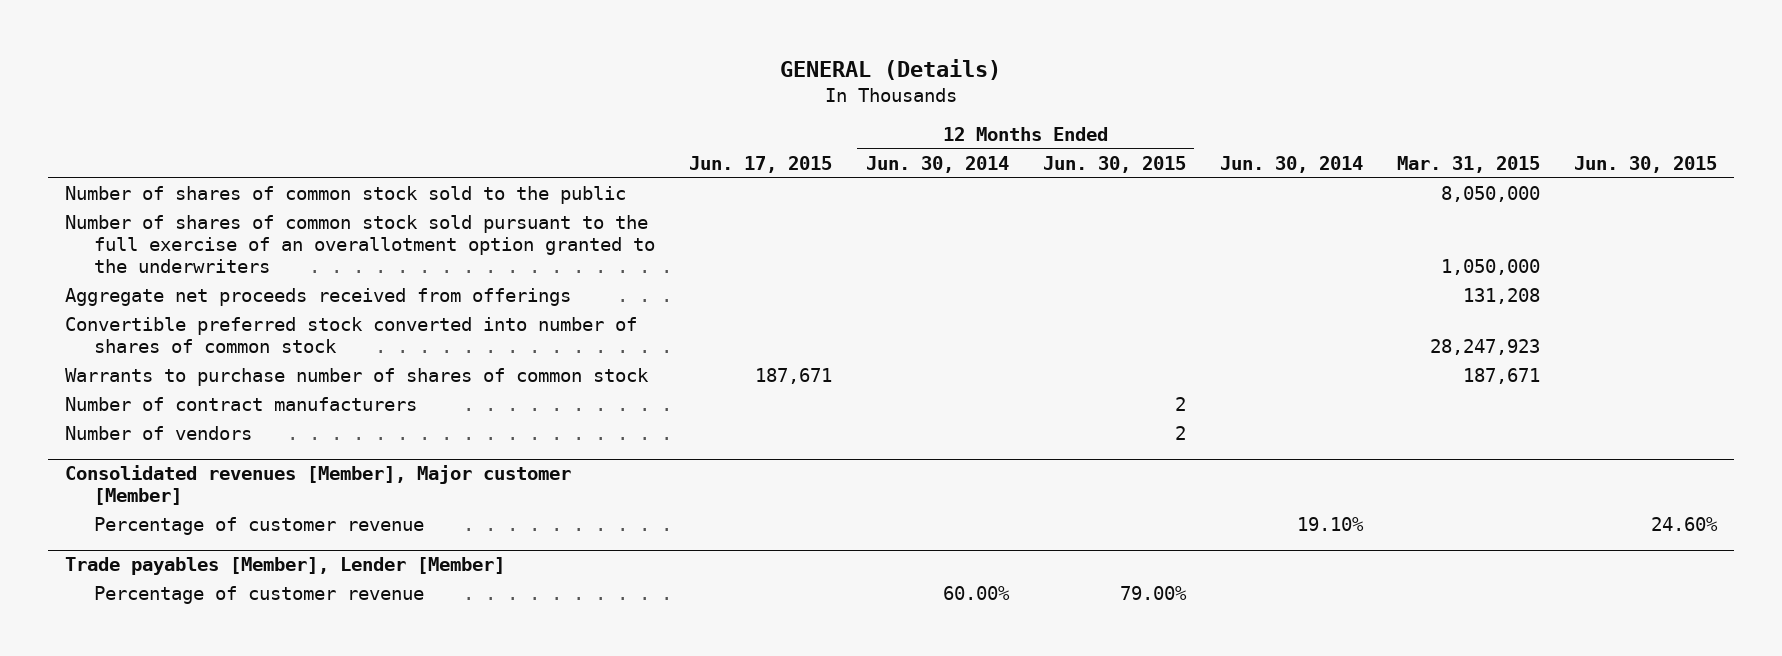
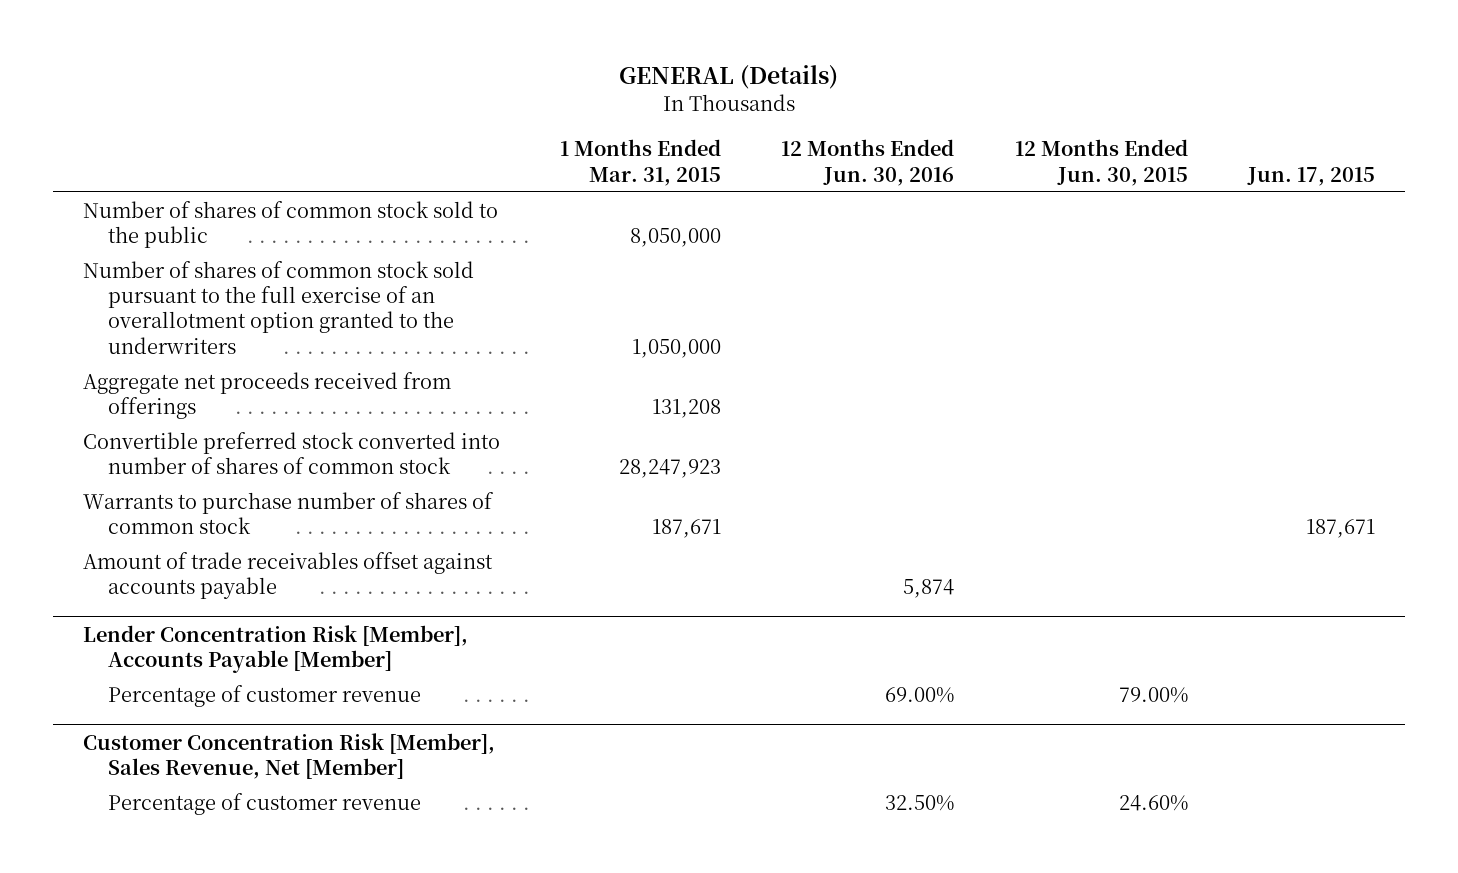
- | Jun. 17, 2015 | 12 Months Ended Jun. 30, 2014 | 12 Months Ended Jun. 30, 2015 | Jun. 30, 2014 | Mar. 31, 2015 | Jun. 30, 2015
+ | 1 Months Ended Mar. 31, 2015 | 12 Months Ended Jun. 30, 2016 | 12 Months Ended Jun. 30, 2015 | Jun. 17, 2015
- Number of contract manufacturers | | | 2 | | |
- Number of vendors | | | 2 | | |
- Consolidated revenues [Member], Major customer [Member]
- Percentage of customer revenue | | | | 19.10% | | 24.60%
- Trade payables [Member], Lender [Member]
+ Amount of trade receivables offset against accounts payable | | 5,874 | |
+ Lender Concentration Risk [Member], Accounts Payable [Member]
+ Customer Concentration Risk [Member], Sales Revenue, Net [Member]
+ Percentage of customer revenue | | 32.50% | 24.60% |

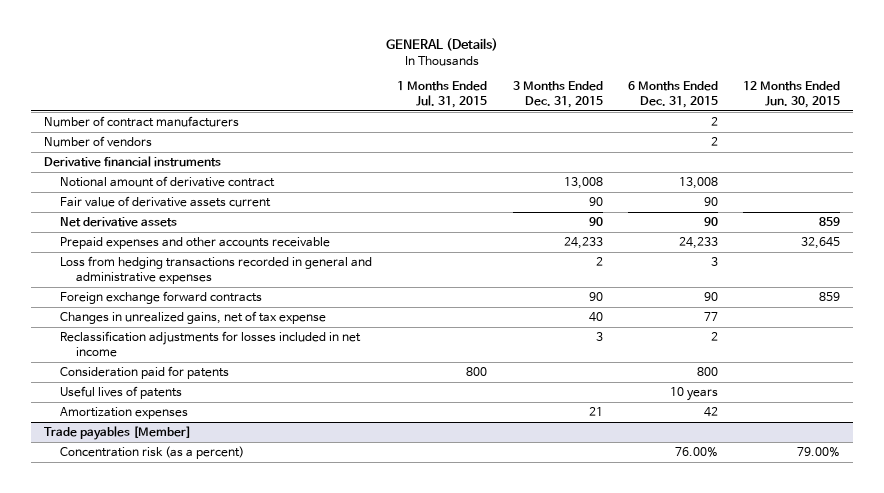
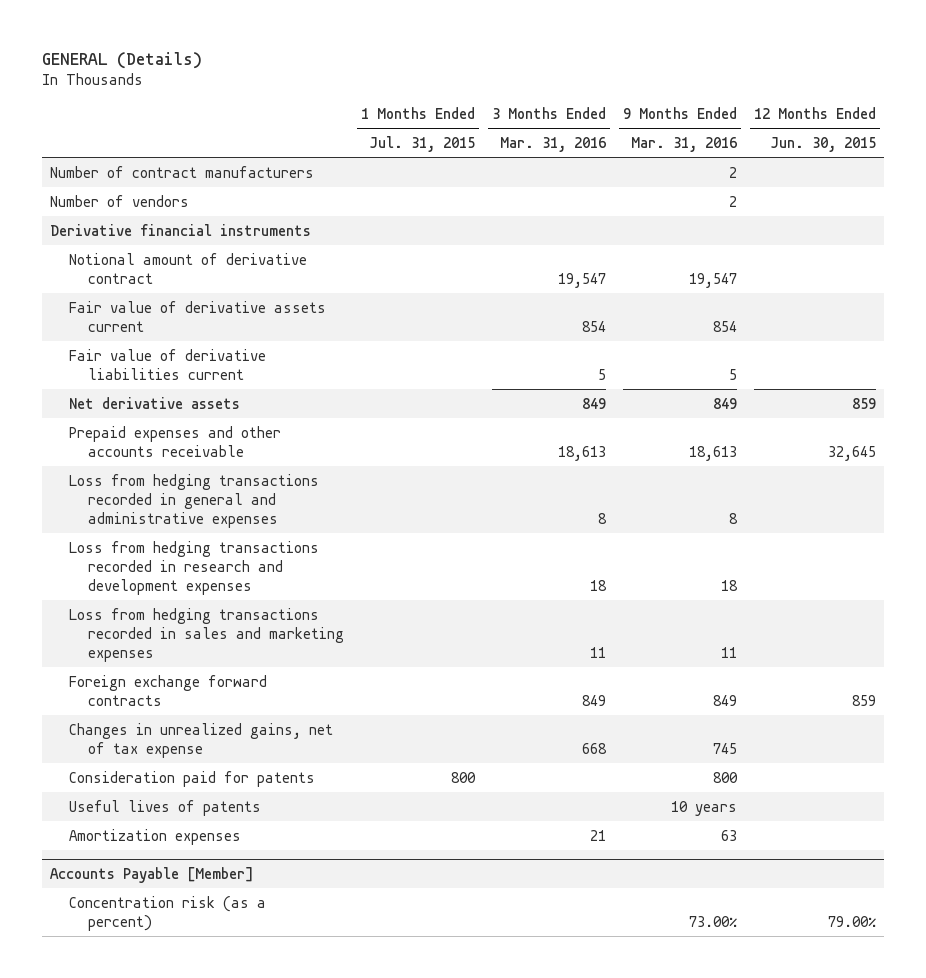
- | 1 Months Ended Jul. 31, 2015 | 3 Months Ended Dec. 31, 2015 | 6 Months Ended Dec. 31, 2015 | 12 Months Ended Jun. 30, 2015
+ | 1 Months Ended Jul. 31, 2015 | 3 Months Ended Mar. 31, 2016 | 9 Months Ended Mar. 31, 2016 | 12 Months Ended Jun. 30, 2015
+ Fair value of derivative liabilities current | | 5 | 5 |
+ Loss from hedging transactions recorded in research and development expenses | | 18 | 18 |
+ Loss from hedging transactions recorded in sales and marketing expenses | | 11 | 11 |
- Reclassification adjustments for losses included in net income | | 3 | 2 |
- Trade payables [Member]
+ Accounts Payable [Member]

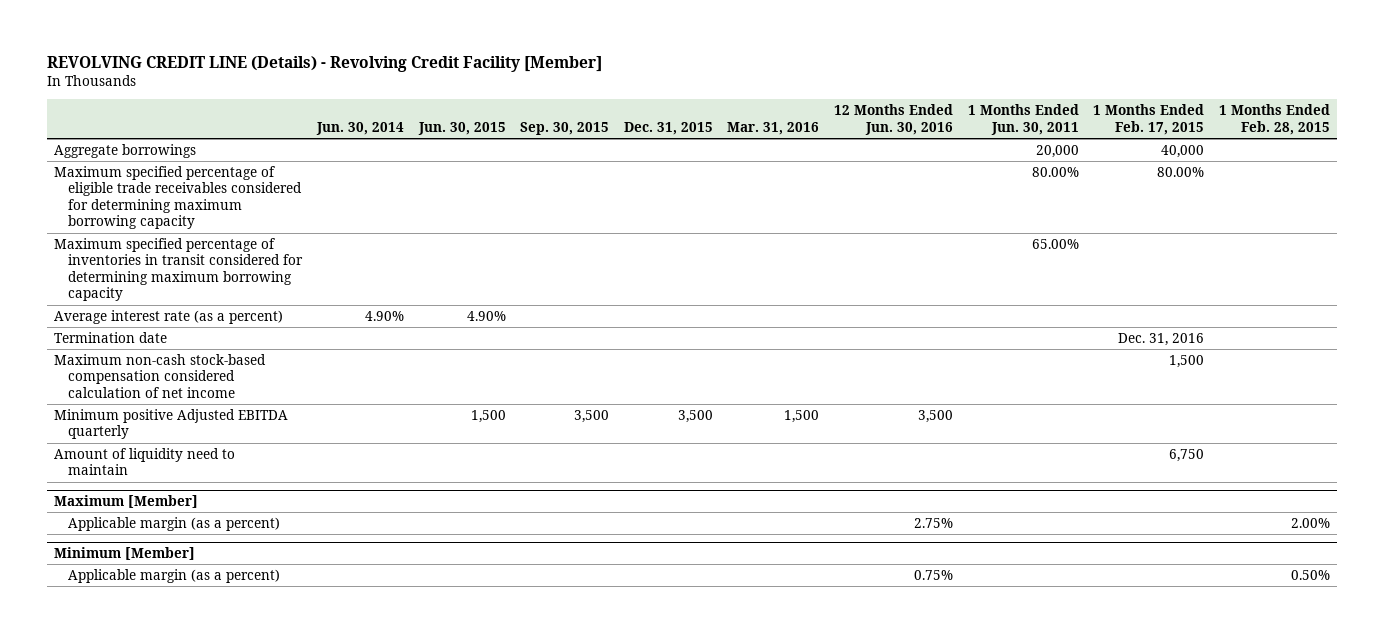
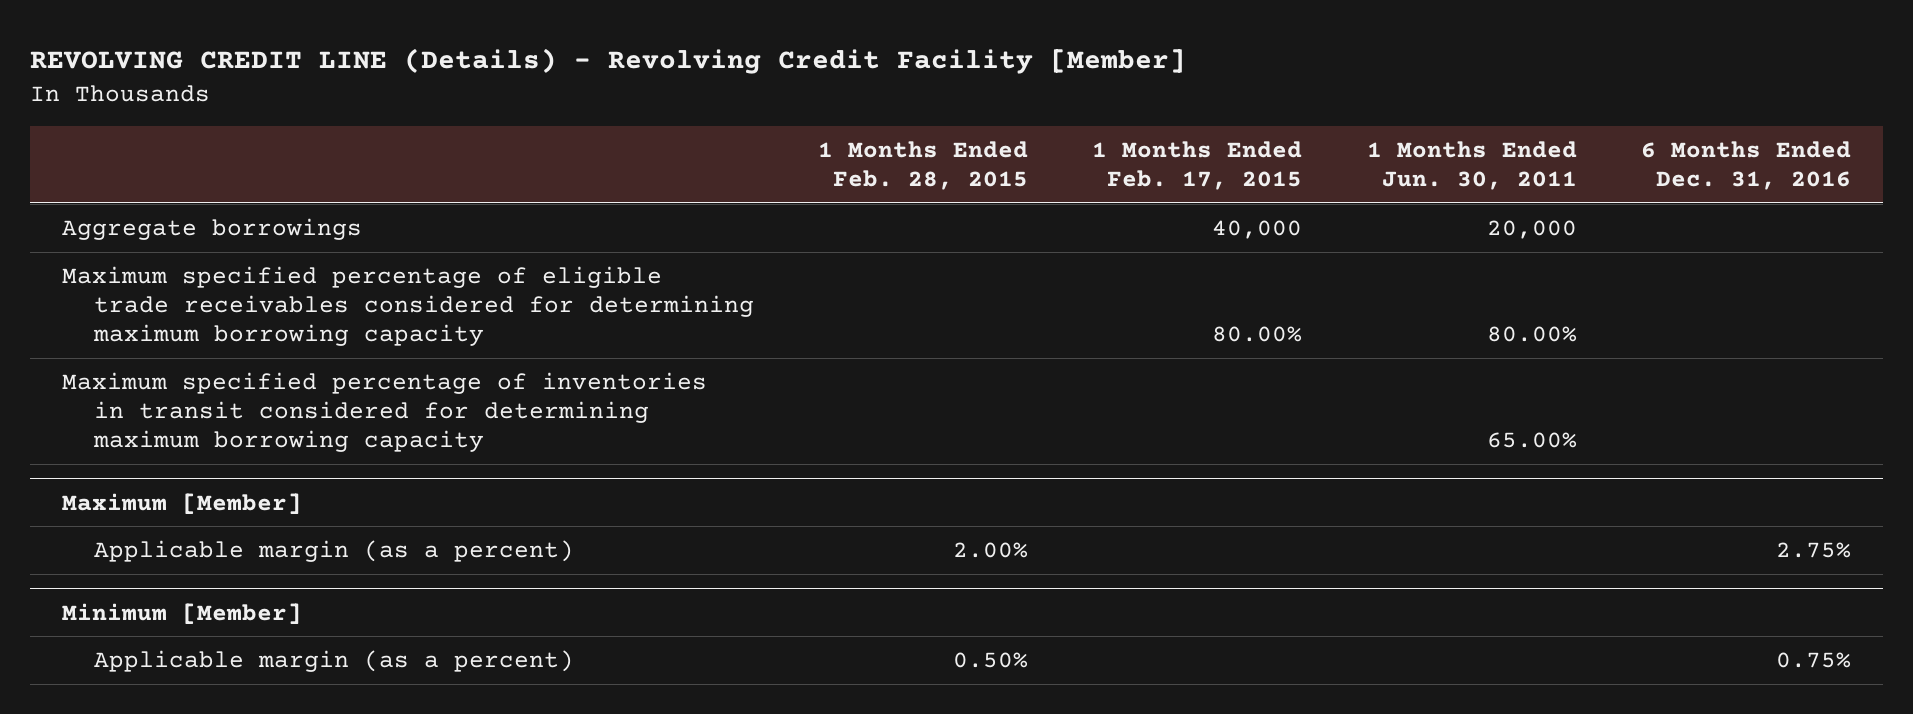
- | Jun. 30, 2014 | Jun. 30, 2015 | Sep. 30, 2015 | Dec. 31, 2015 | Mar. 31, 2016 | 12 Months Ended Jun. 30, 2016 | 1 Months Ended Jun. 30, 2011 | 1 Months Ended Feb. 17, 2015 | 1 Months Ended Feb. 28, 2015
+ | 1 Months Ended Feb. 28, 2015 | 1 Months Ended Feb. 17, 2015 | 1 Months Ended Jun. 30, 2011 | 6 Months Ended Dec. 31, 2016
- Average interest rate (as a percent) | 4.90% | 4.90% | | | | | | |
- Termination date | | | | | | | | Dec. 31, 2016 |
- Maximum non-cash stock-based compensation considered calculation of net income | | | | | | | | 1,500 |
- Minimum positive Adjusted EBITDA quarterly | | 1,500 | 3,500 | 3,500 | 1,500 | 3,500 | | |
- Amount of liquidity need to maintain | | | | | | | | 6,750 |

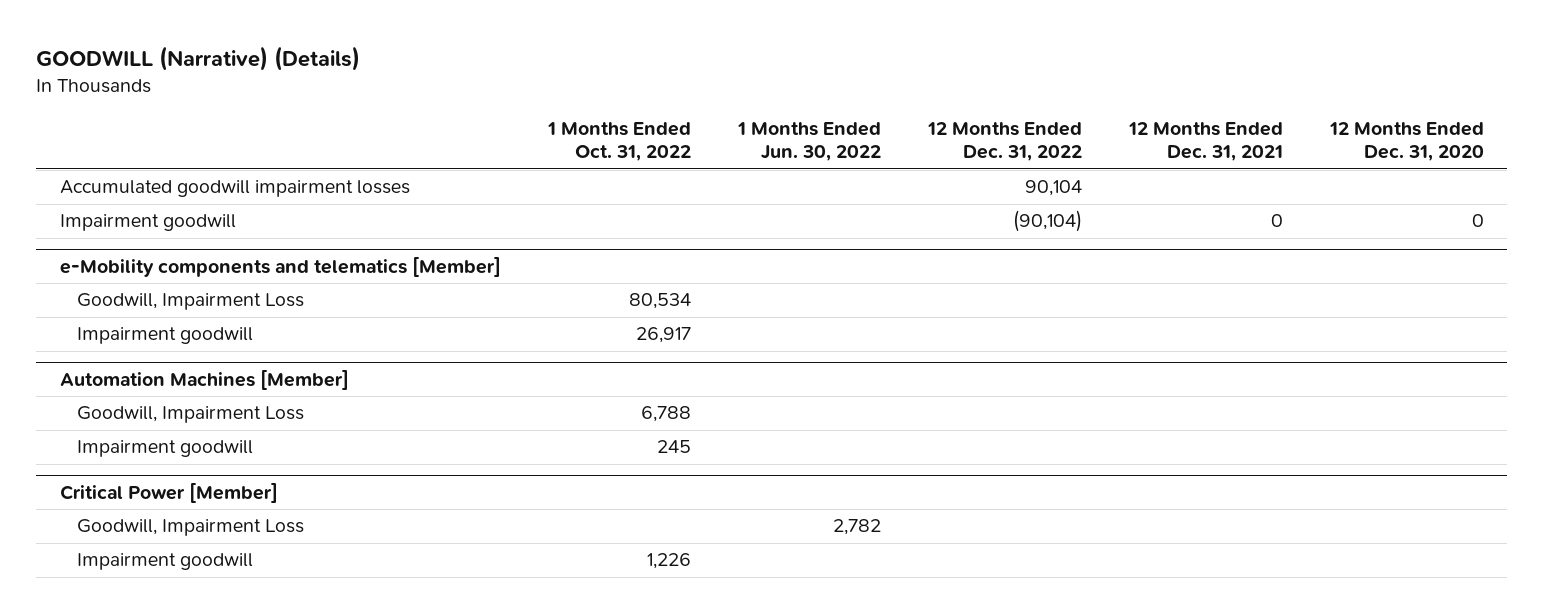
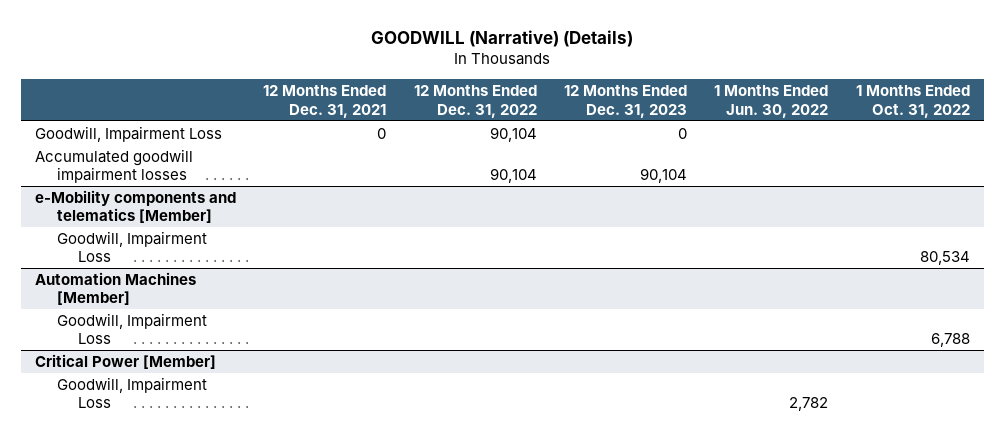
- | 1 Months Ended Oct. 31, 2022 | 1 Months Ended Jun. 30, 2022 | 12 Months Ended Dec. 31, 2022 | 12 Months Ended Dec. 31, 2021 | 12 Months Ended Dec. 31, 2020
+ | 12 Months Ended Dec. 31, 2021 | 12 Months Ended Dec. 31, 2022 | 12 Months Ended Dec. 31, 2023 | 1 Months Ended Jun. 30, 2022 | 1 Months Ended Oct. 31, 2022
+ Goodwill, Impairment Loss | 0 | 90,104 | 0 | |
- Impairment goodwill | | | (90,104) | 0 | 0
@ e-Mobility components and telematics [Member]
- Impairment goodwill | 26,917 | | | |
@ Automation Machines [Member]
- Impairment goodwill | 245 | | | |
@ Critical Power [Member]
- Impairment goodwill | 1,226 | | | |

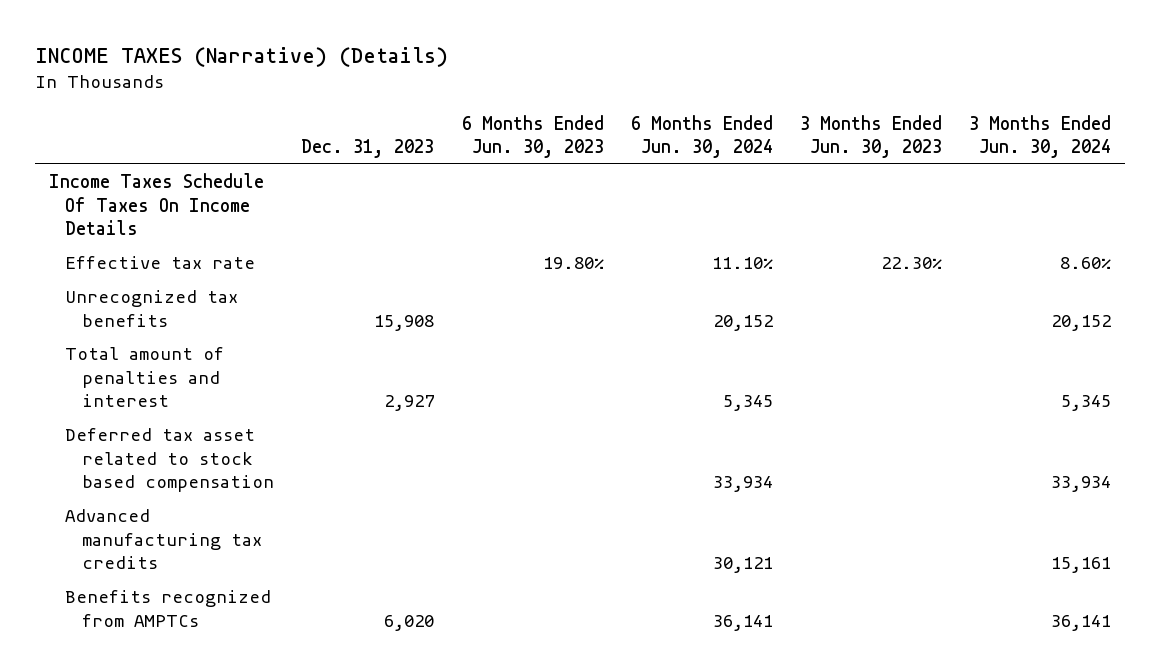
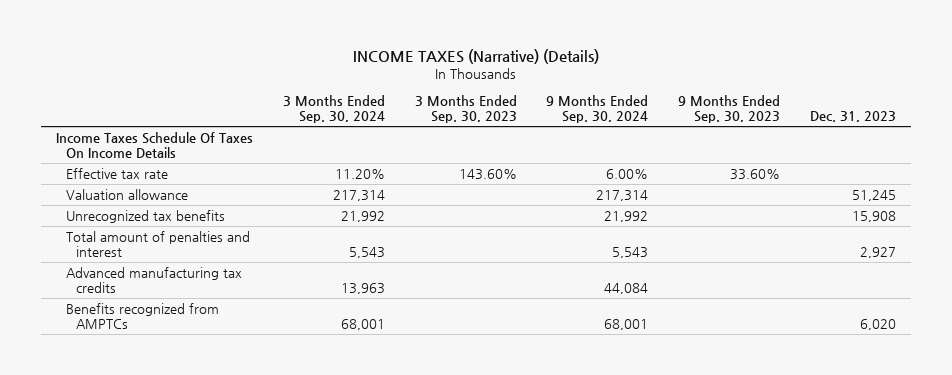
- | Dec. 31, 2023 | 6 Months Ended Jun. 30, 2023 | 6 Months Ended Jun. 30, 2024 | 3 Months Ended Jun. 30, 2023 | 3 Months Ended Jun. 30, 2024
+ | 3 Months Ended Sep. 30, 2024 | 3 Months Ended Sep. 30, 2023 | 9 Months Ended Sep. 30, 2024 | 9 Months Ended Sep. 30, 2023 | Dec. 31, 2023
+ Valuation allowance | 217,314 | | 217,314 | | 51,245
- Deferred tax asset related to stock based compensation | | | 33,934 | | 33,934

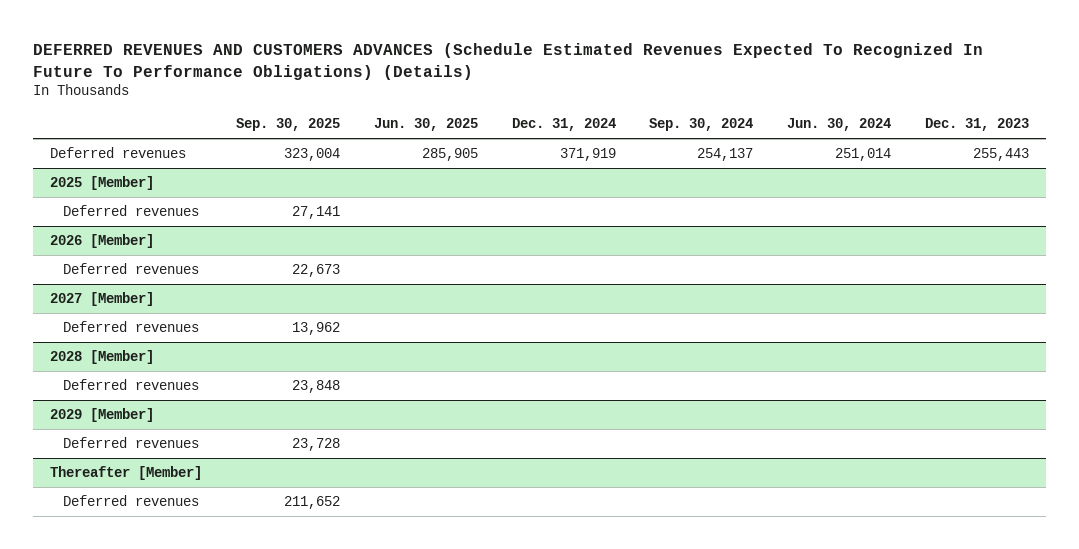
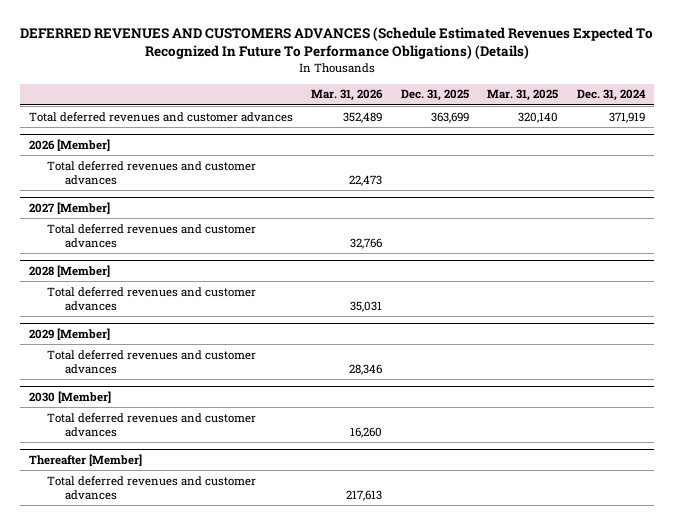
- | Sep. 30, 2025 | Jun. 30, 2025 | Dec. 31, 2024 | Sep. 30, 2024 | Jun. 30, 2024 | Dec. 31, 2023
+ | Mar. 31, 2026 | Dec. 31, 2025 | Mar. 31, 2025 | Dec. 31, 2024
- Deferred revenues | 323,004 | 285,905 | 371,919 | 254,137 | 251,014 | 255,443
- 2025 [Member]
- Deferred revenues | 27,141 | | | | |
+ Total deferred revenues and customer advances | 352,489 | 363,699 | 320,140 | 371,919
@ 2026 [Member]
- Deferred revenues | 22,673 | | | | |
+ Total deferred revenues and customer advances | 22,473 | | |
@ 2027 [Member]
- Deferred revenues | 13,962 | | | | |
+ Total deferred revenues and customer advances | 32,766 | | |
@ 2028 [Member]
- Deferred revenues | 23,848 | | | | |
+ Total deferred revenues and customer advances | 35,031 | | |
@ 2029 [Member]
- Deferred revenues | 23,728 | | | | |
+ Total deferred revenues and customer advances | 28,346 | | |
+ 2030 [Member]
+ Total deferred revenues and customer advances | 16,260 | | |
@ Thereafter [Member]
- Deferred revenues | 211,652 | | | | |
+ Total deferred revenues and customer advances | 217,613 | | |

